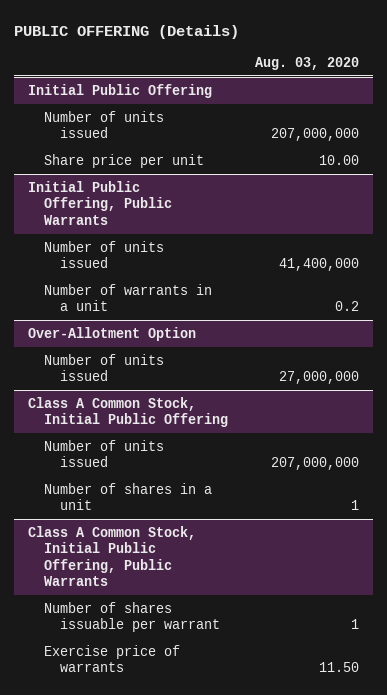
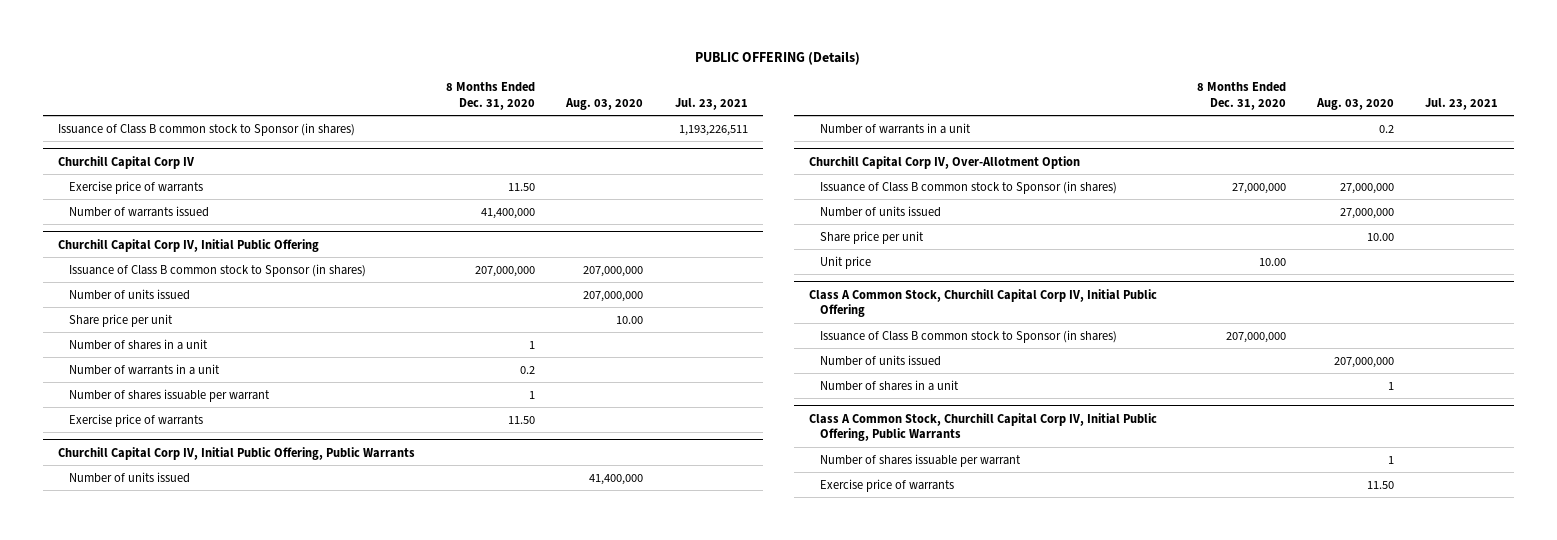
- | Aug. 03, 2020
+ | 8 Months Ended Dec. 31, 2020 | Aug. 03, 2020 | Jul. 23, 2021
- Initial Public Offering
+ Issuance of Class B common stock to Sponsor (in shares) | | | 1,193,226,511
+ Churchill Capital Corp IV
+ Exercise price of warrants | 11.50 | |
+ Number of warrants issued | 41,400,000 | |
+ Churchill Capital Corp IV, Initial Public Offering
+ Issuance of Class B common stock to Sponsor (in shares) | 207,000,000 | 207,000,000 |
- Initial Public Offering, Public Warrants
+ Number of shares in a unit | 1 | |
+ Number of warrants in a unit | 0.2 | |
+ Number of shares issuable per warrant | 1 | |
+ Exercise price of warrants | 11.50 | |
+ Churchill Capital Corp IV, Initial Public Offering, Public Warrants
- Over-Allotment Option
+ Churchill Capital Corp IV, Over-Allotment Option
+ Issuance of Class B common stock to Sponsor (in shares) | 27,000,000 | 27,000,000 |
- Class A Common Stock, Initial Public Offering
+ Share price per unit | | 10.00 |
+ Unit price | 10.00 | |
+ Class A Common Stock, Churchill Capital Corp IV, Initial Public Offering
+ Issuance of Class B common stock to Sponsor (in shares) | 207,000,000 | |
- Class A Common Stock, Initial Public Offering, Public Warrants
+ Class A Common Stock, Churchill Capital Corp IV, Initial Public Offering, Public Warrants

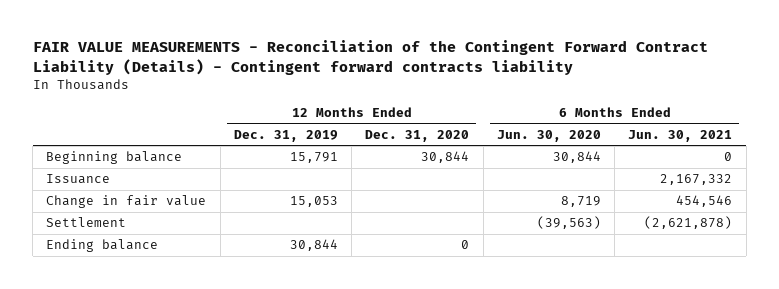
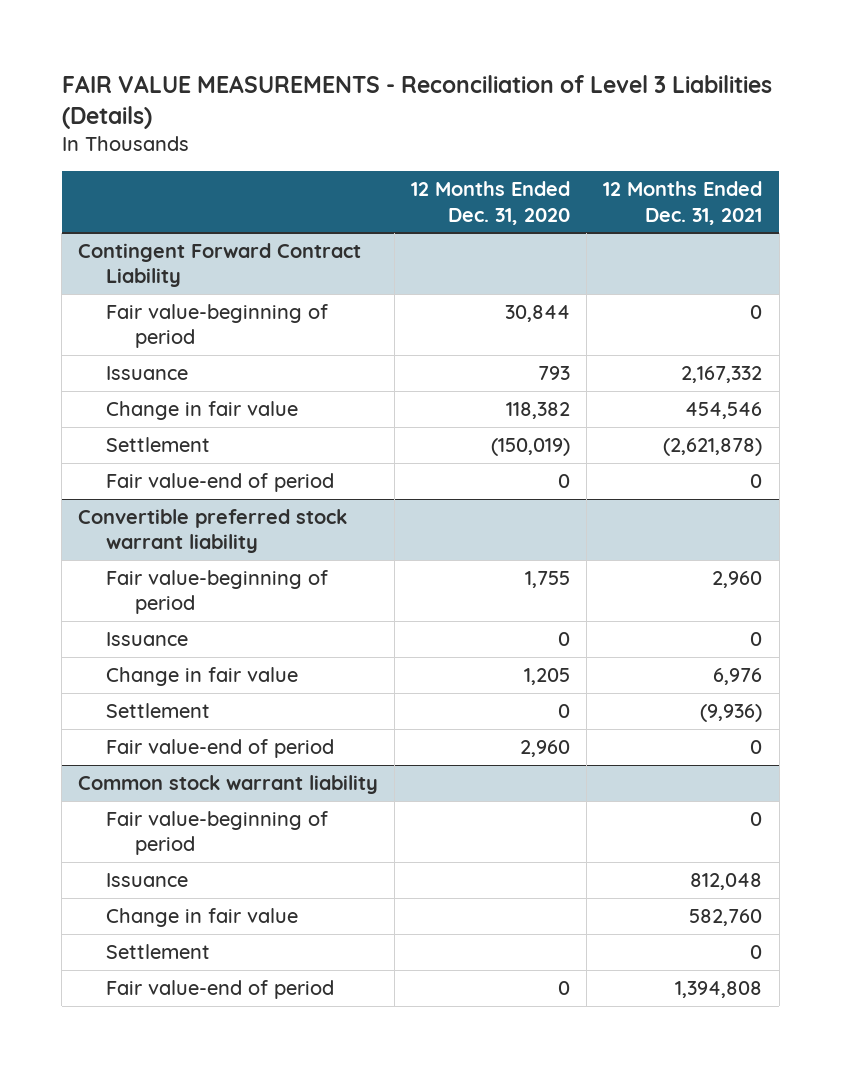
- FAIR VALUE MEASUREMENTS - Reconciliation of the Contingent Forward Contract Liability (Details) - Contingent forward contracts liability
+ FAIR VALUE MEASUREMENTS - Reconciliation of Level 3 Liabilities (Details)
- | 12 Months Ended Dec. 31, 2019 | 12 Months Ended Dec. 31, 2020 | 6 Months Ended Jun. 30, 2020 | 6 Months Ended Jun. 30, 2021
+ | 12 Months Ended Dec. 31, 2020 | 12 Months Ended Dec. 31, 2021
- Beginning balance | 15,791 | 30,844 | 30,844 | 0
- Issuance | | | | 2,167,332
- Change in fair value | 15,053 | | 8,719 | 454,546
- Settlement | | | (39,563) | (2,621,878)
- Ending balance | 30,844 | 0 | |
+ Contingent Forward Contract Liability
+ Fair value-beginning of period | 30,844 | 0
+ Issuance | 793 | 2,167,332
+ Change in fair value | 118,382 | 454,546
+ Settlement | (150,019) | (2,621,878)
+ Fair value-end of period | 0 | 0
+ Convertible preferred stock warrant liability
+ Fair value-beginning of period | 1,755 | 2,960
+ Issuance | 0 | 0
+ Change in fair value | 1,205 | 6,976
+ Settlement | 0 | (9,936)
+ Fair value-end of period | 2,960 | 0
+ Common stock warrant liability
+ Fair value-beginning of period | | 0
+ Issuance | | 812,048
+ Change in fair value | | 582,760
+ Settlement | | 0
+ Fair value-end of period | 0 | 1,394,808

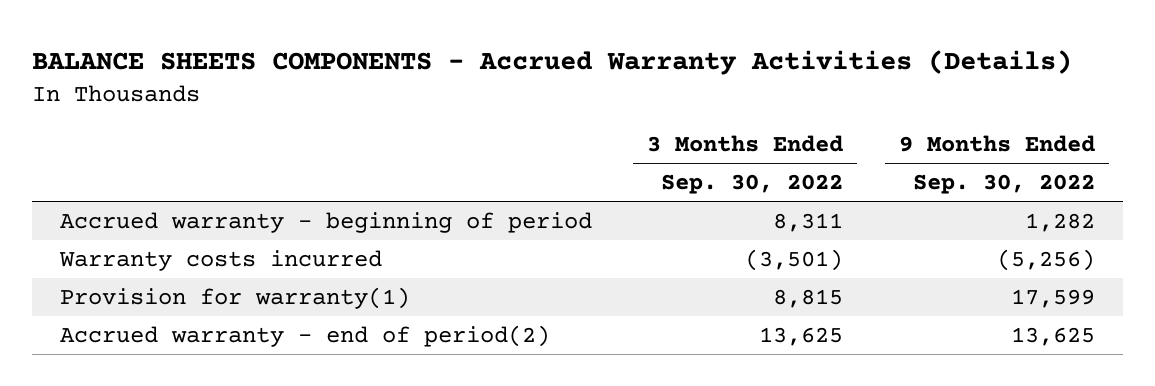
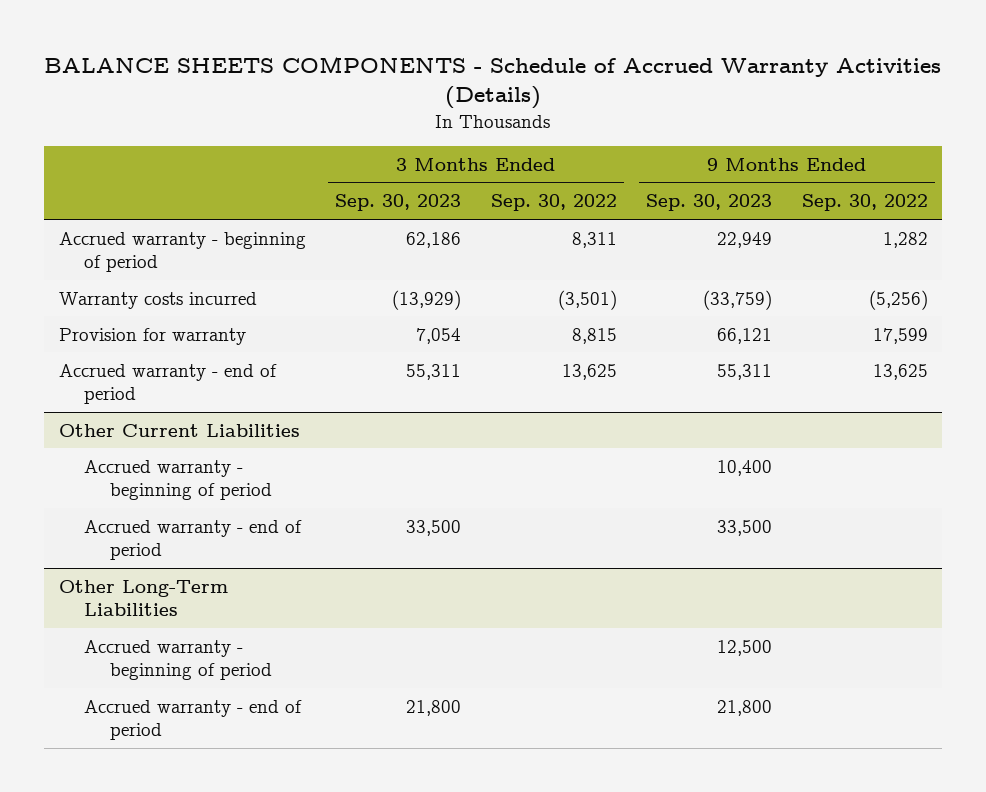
- BALANCE SHEETS COMPONENTS - Accrued Warranty Activities (Details)
+ BALANCE SHEETS COMPONENTS - Schedule of Accrued Warranty Activities (Details)
- | 3 Months Ended Sep. 30, 2022 | 9 Months Ended Sep. 30, 2022
+ | 3 Months Ended Sep. 30, 2023 | 3 Months Ended Sep. 30, 2022 | 9 Months Ended Sep. 30, 2023 | 9 Months Ended Sep. 30, 2022
- Provision for warranty(1) | 8,815 | 17,599
- Accrued warranty - end of period(2) | 13,625 | 13,625
+ Provision for warranty | 7,054 | 8,815 | 66,121 | 17,599
+ Accrued warranty - end of period | 55,311 | 13,625 | 55,311 | 13,625
+ Other Current Liabilities
+ Accrued warranty - beginning of period | | | 10,400 |
+ Accrued warranty - end of period | 33,500 | | 33,500 |
+ Other Long-Term Liabilities
+ Accrued warranty - beginning of period | | | 12,500 |
+ Accrued warranty - end of period | 21,800 | | 21,800 |

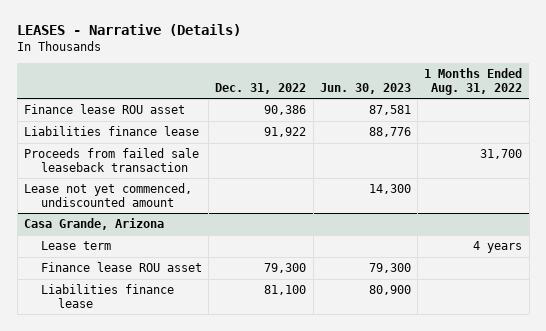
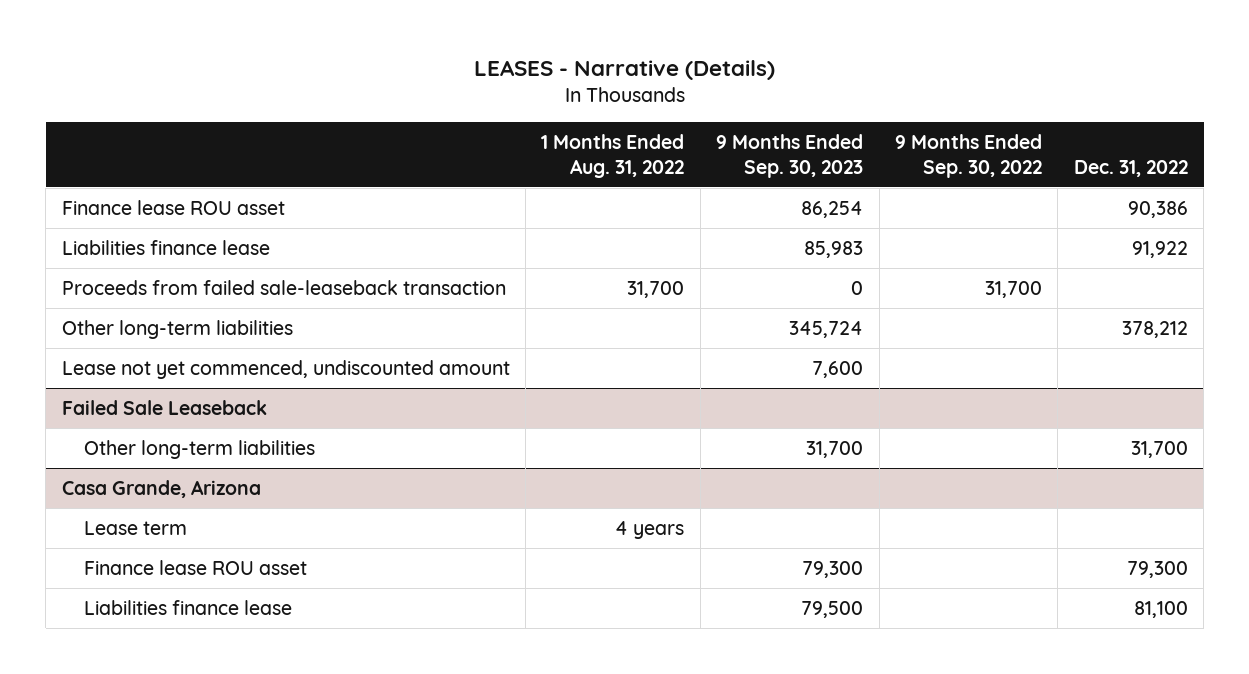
- | Dec. 31, 2022 | Jun. 30, 2023 | 1 Months Ended Aug. 31, 2022
+ | 1 Months Ended Aug. 31, 2022 | 9 Months Ended Sep. 30, 2023 | 9 Months Ended Sep. 30, 2022 | Dec. 31, 2022
- Proceeds from failed sale leaseback transaction | | | 31,700
+ Proceeds from failed sale-leaseback transaction | 31,700 | 0 | 31,700 |
+ Other long-term liabilities | | 345,724 | | 378,212
+ Failed Sale Leaseback
+ Other long-term liabilities | | 31,700 | | 31,700

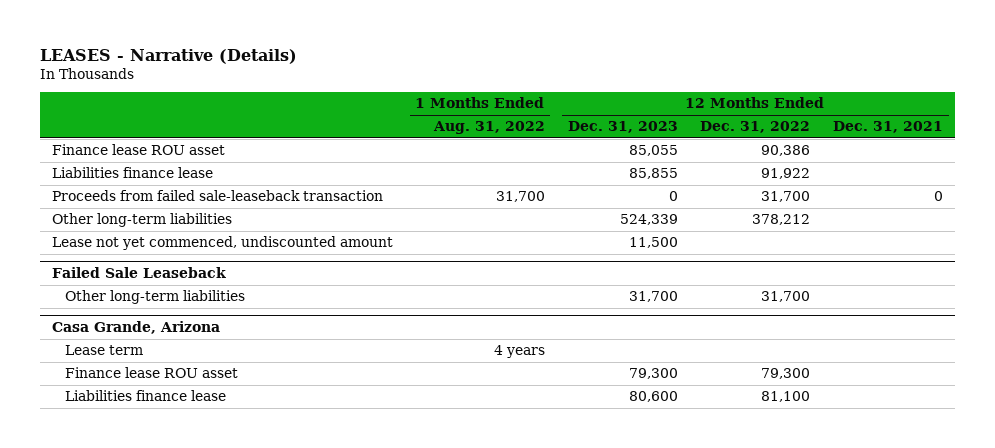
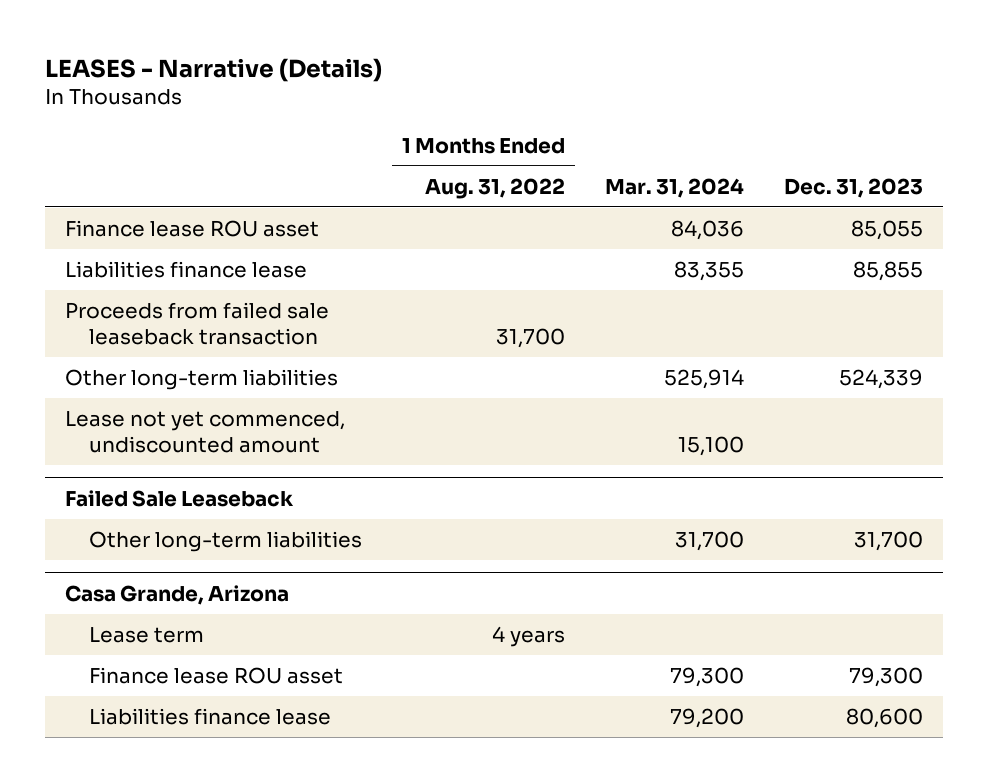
- | 1 Months Ended Aug. 31, 2022 | 12 Months Ended Dec. 31, 2023 | 12 Months Ended Dec. 31, 2022 | 12 Months Ended Dec. 31, 2021
+ | 1 Months Ended Aug. 31, 2022 | Mar. 31, 2024 | Dec. 31, 2023
- Proceeds from failed sale-leaseback transaction | 31,700 | 0 | 31,700 | 0
+ Proceeds from failed sale leaseback transaction | 31,700 | |

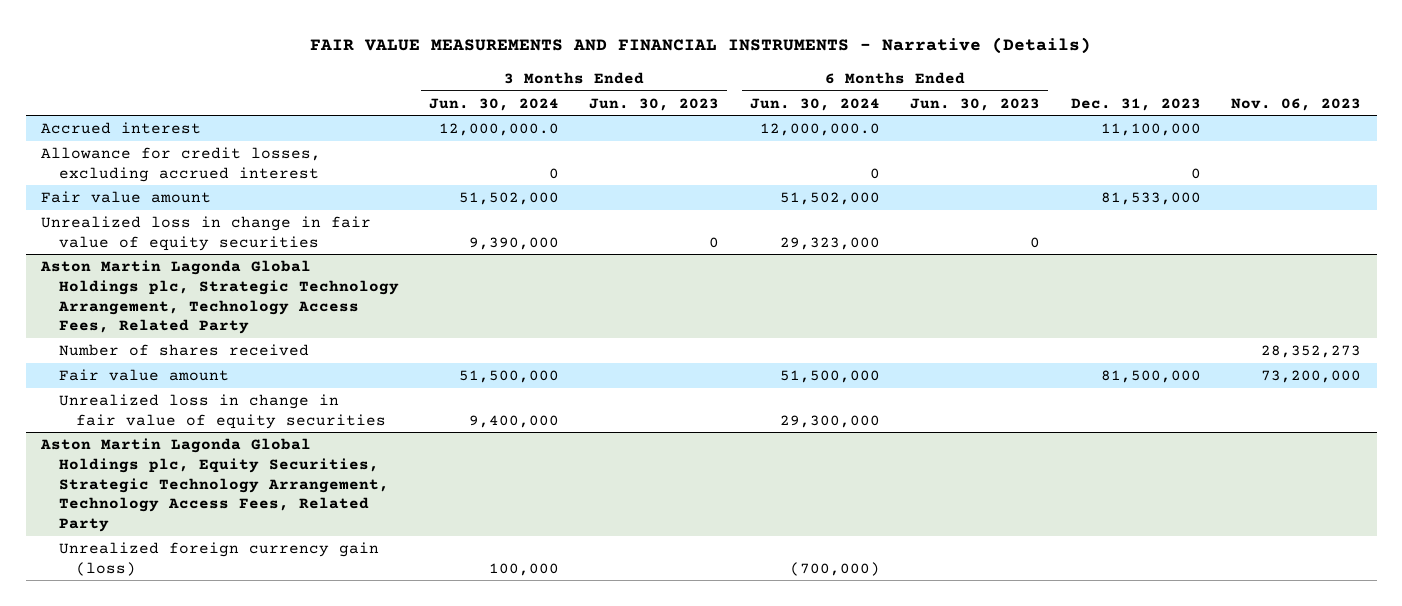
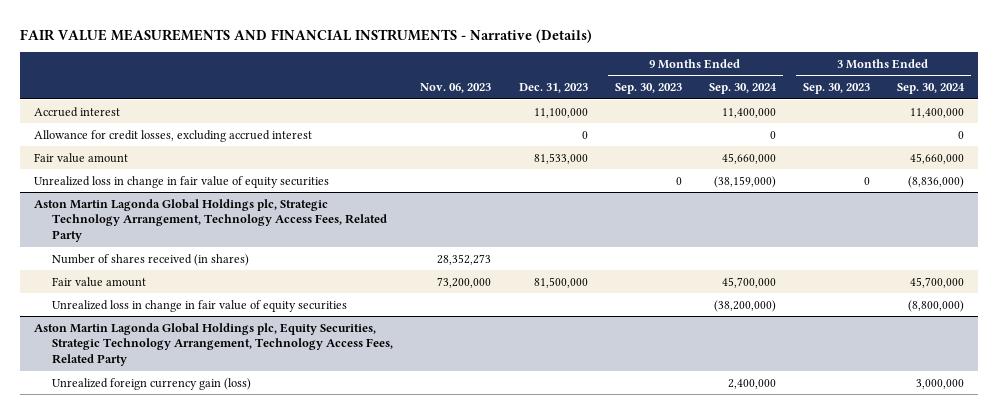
- | 3 Months Ended Jun. 30, 2024 | 3 Months Ended Jun. 30, 2023 | 6 Months Ended Jun. 30, 2024 | 6 Months Ended Jun. 30, 2023 | Dec. 31, 2023 | Nov. 06, 2023
+ | Nov. 06, 2023 | Dec. 31, 2023 | 9 Months Ended Sep. 30, 2023 | 9 Months Ended Sep. 30, 2024 | 3 Months Ended Sep. 30, 2023 | 3 Months Ended Sep. 30, 2024
@ Aston Martin Lagonda Global Holdings plc, Strategic Technology Arrangement, Technology Access Fees, Related Party
- Number of shares received | | | | | | 28,352,273
+ Number of shares received (in shares) | 28,352,273 | | | | |

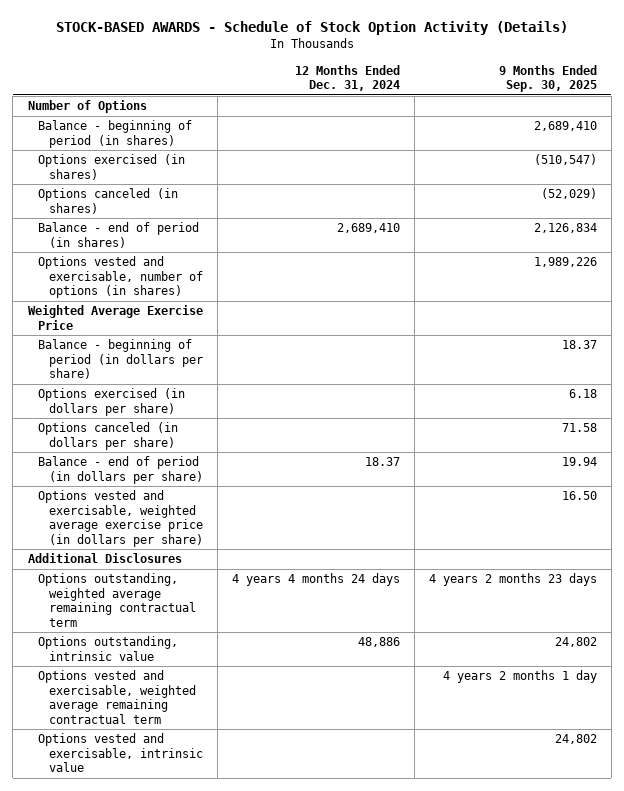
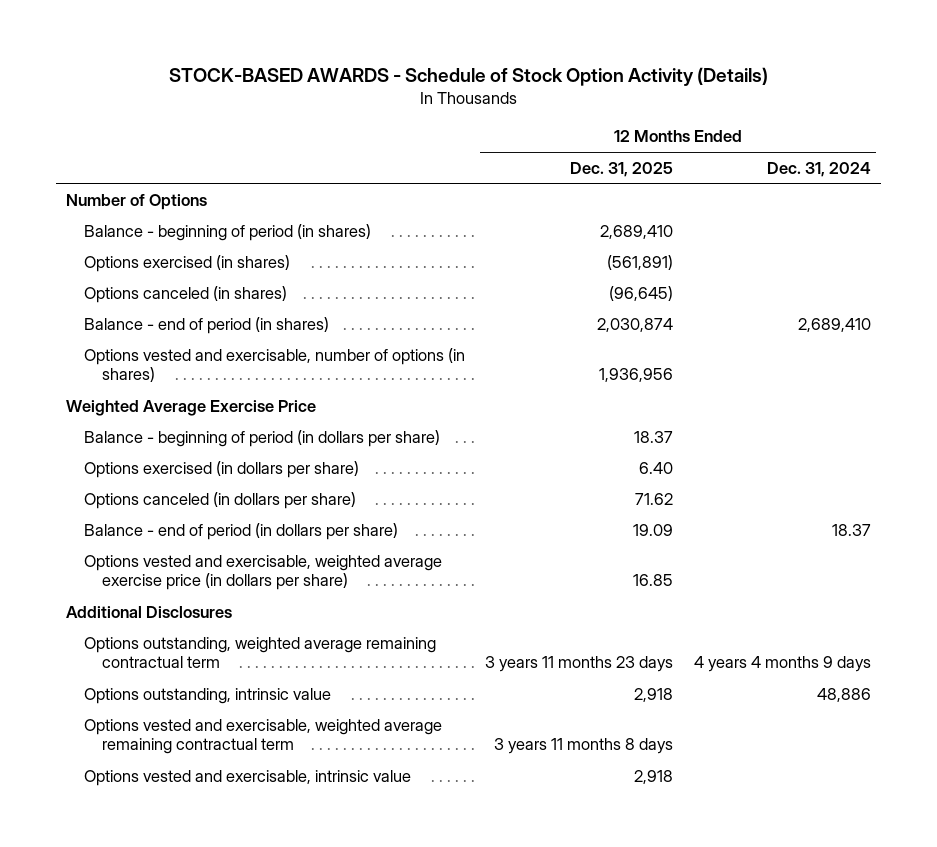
- | 12 Months Ended Dec. 31, 2024 | 9 Months Ended Sep. 30, 2025
+ | 12 Months Ended Dec. 31, 2025 | 12 Months Ended Dec. 31, 2024
- Options outstanding, weighted average remaining contractual term | 4 years 4 months 24 days | 4 years 2 months 23 days
+ Options outstanding, weighted average remaining contractual term | 3 years 11 months 23 days | 4 years 4 months 9 days

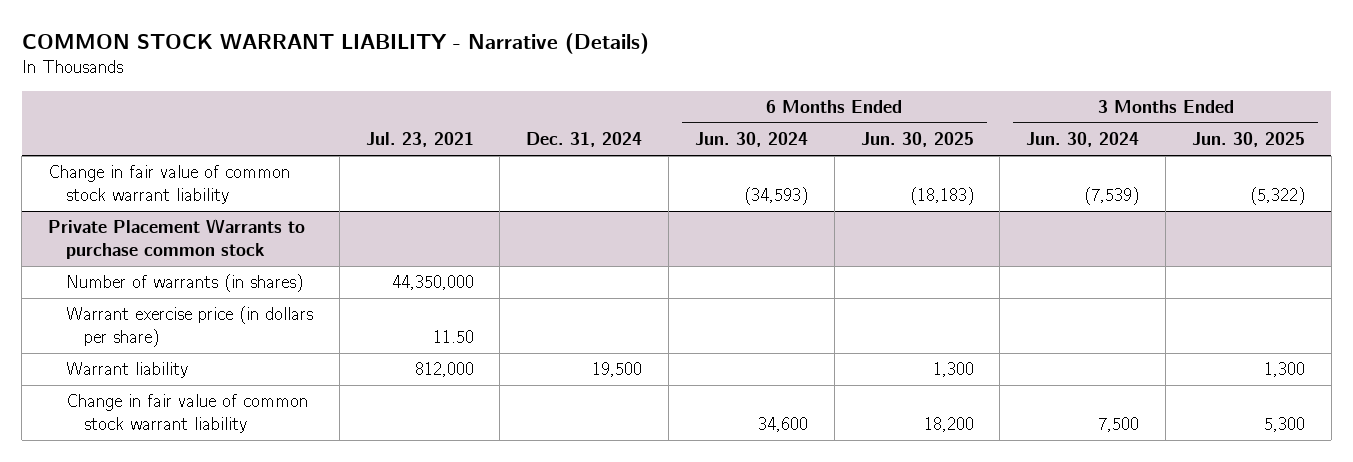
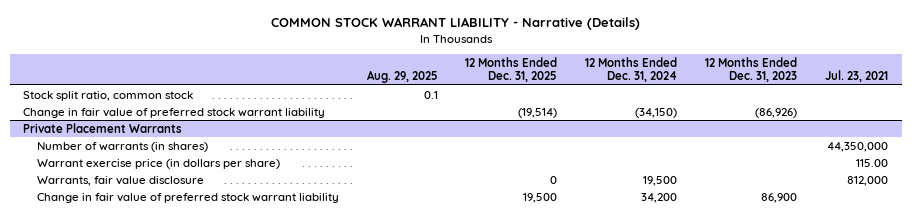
- | Jul. 23, 2021 | Dec. 31, 2024 | 6 Months Ended Jun. 30, 2024 | 6 Months Ended Jun. 30, 2025 | 3 Months Ended Jun. 30, 2024 | 3 Months Ended Jun. 30, 2025
+ | Aug. 29, 2025 | 12 Months Ended Dec. 31, 2025 | 12 Months Ended Dec. 31, 2024 | 12 Months Ended Dec. 31, 2023 | Jul. 23, 2021
- Change in fair value of common stock warrant liability | | | (34,593) | (18,183) | (7,539) | (5,322)
- Private Placement Warrants to purchase common stock
+ Stock split ratio, common stock | 0.1 | | | |
+ Change in fair value of preferred stock warrant liability | | (19,514) | (34,150) | (86,926) |
+ Private Placement Warrants
- Warrant exercise price (in dollars per share) | 11.50 | | | | |
- Warrant liability | 812,000 | 19,500 | | 1,300 | | 1,300
- Change in fair value of common stock warrant liability | | | 34,600 | 18,200 | 7,500 | 5,300
+ Warrant exercise price (in dollars per share) | | | | | 115.00
+ Warrants, fair value disclosure | | 0 | 19,500 | | 812,000
+ Change in fair value of preferred stock warrant liability | | 19,500 | 34,200 | 86,900 |

